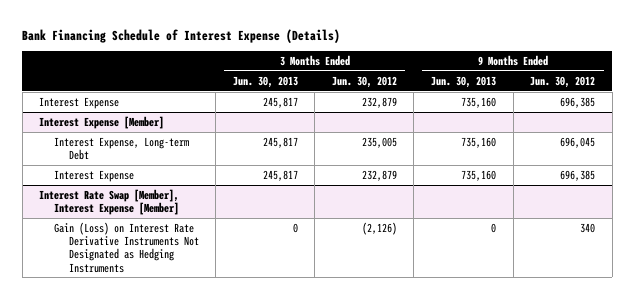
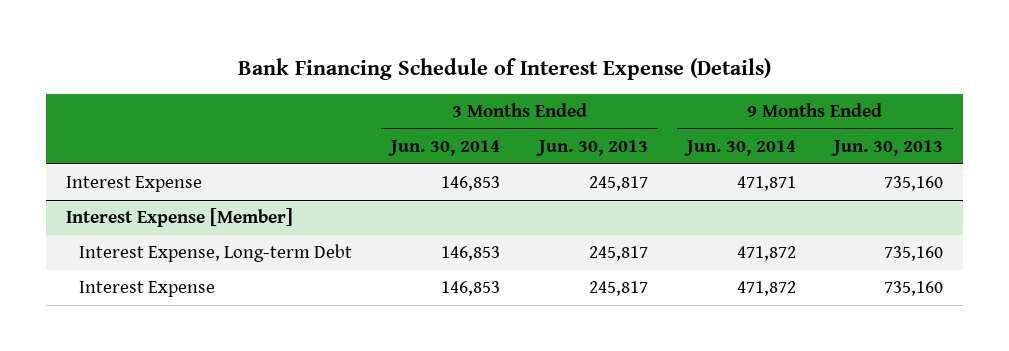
- | 3 Months Ended Jun. 30, 2013 | 3 Months Ended Jun. 30, 2012 | 9 Months Ended Jun. 30, 2013 | 9 Months Ended Jun. 30, 2012
+ | 3 Months Ended Jun. 30, 2014 | 3 Months Ended Jun. 30, 2013 | 9 Months Ended Jun. 30, 2014 | 9 Months Ended Jun. 30, 2013
- Interest Rate Swap [Member], Interest Expense [Member]
- Gain (Loss) on Interest Rate Derivative Instruments Not Designated as Hedging Instruments | 0 | (2,126) | 0 | 340

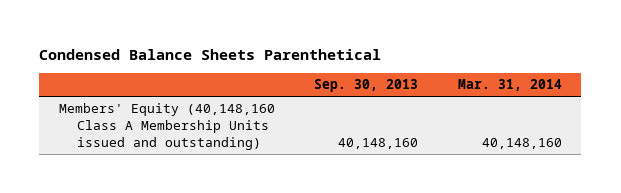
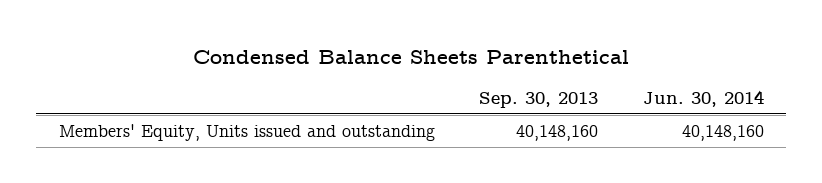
- | Sep. 30, 2013 | Mar. 31, 2014
+ | Sep. 30, 2013 | Jun. 30, 2014
- Members' Equity (40,148,160 Class A Membership Units issued and outstanding) | 40,148,160 | 40,148,160
+ Members' Equity, Units issued and outstanding | 40,148,160 | 40,148,160

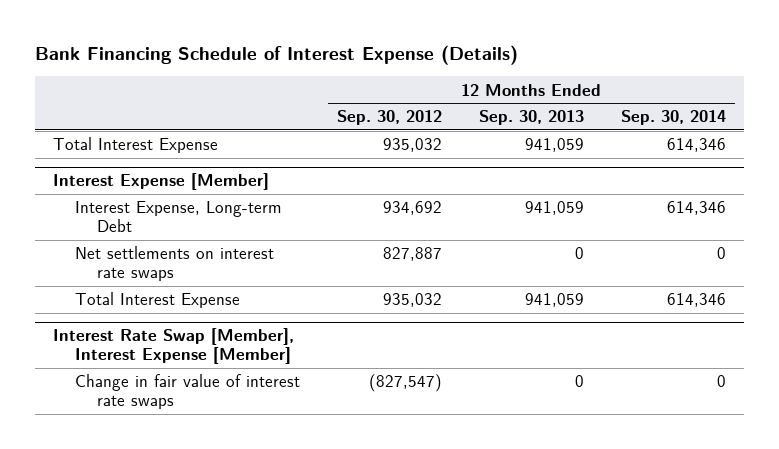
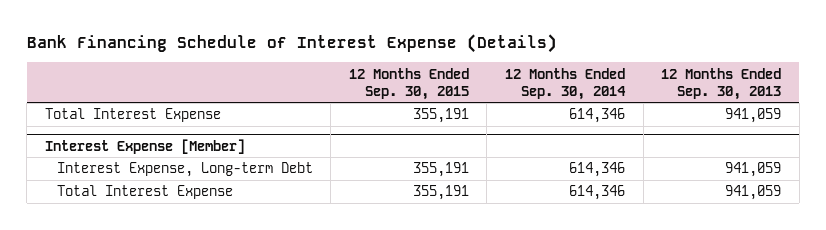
- | 12 Months Ended Sep. 30, 2012 | 12 Months Ended Sep. 30, 2013 | 12 Months Ended Sep. 30, 2014
+ | 12 Months Ended Sep. 30, 2015 | 12 Months Ended Sep. 30, 2014 | 12 Months Ended Sep. 30, 2013
@ Interest Expense [Member]
- Net settlements on interest rate swaps | 827,887 | 0 | 0
- Interest Rate Swap [Member], Interest Expense [Member]
- Change in fair value of interest rate swaps | (827,547) | 0 | 0

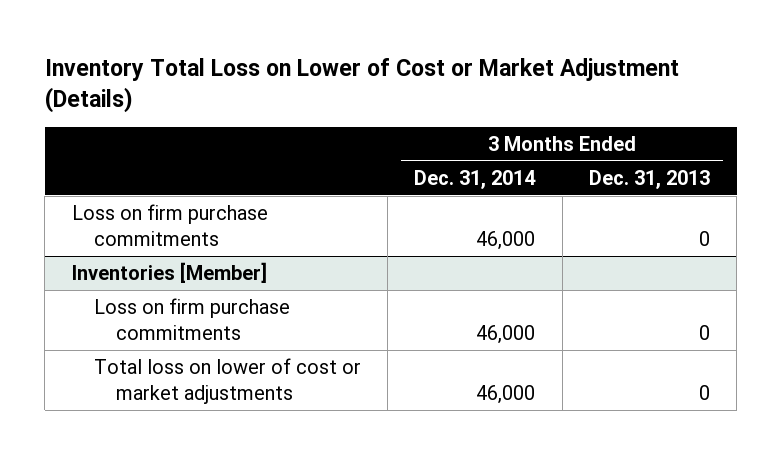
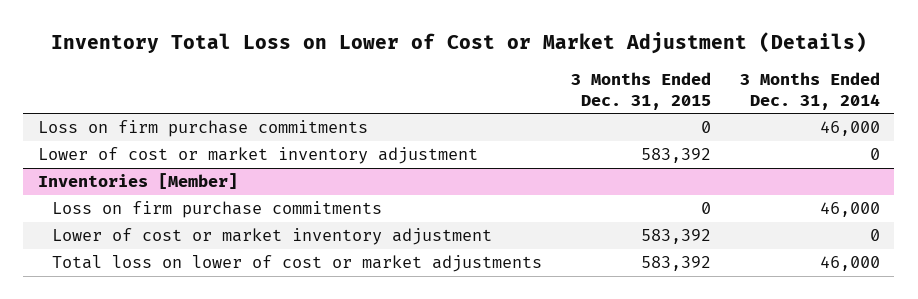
- | 3 Months Ended Dec. 31, 2014 | 3 Months Ended Dec. 31, 2013
+ | 3 Months Ended Dec. 31, 2015 | 3 Months Ended Dec. 31, 2014
+ Lower of cost or market inventory adjustment | 583,392 | 0
@ Inventories [Member]
+ Lower of cost or market inventory adjustment | 583,392 | 0

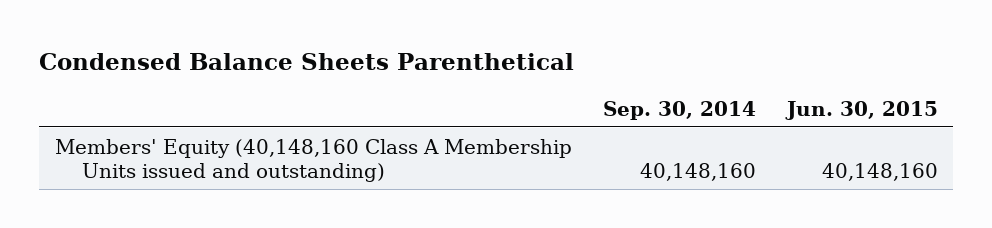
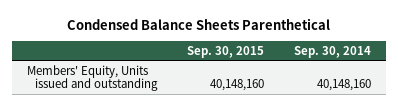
- | Sep. 30, 2014 | Jun. 30, 2015
+ | Sep. 30, 2015 | Sep. 30, 2014
- Members' Equity (40,148,160 Class A Membership Units issued and outstanding) | 40,148,160 | 40,148,160
+ Members' Equity, Units issued and outstanding | 40,148,160 | 40,148,160

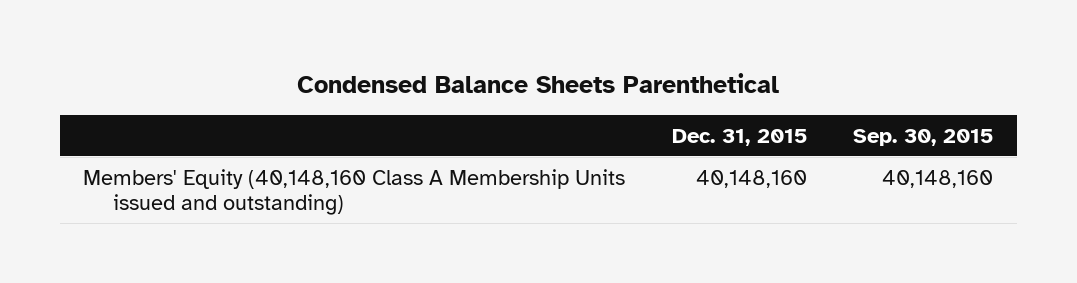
- | Sep. 30, 2015 | Sep. 30, 2014
+ | Dec. 31, 2015 | Sep. 30, 2015
- Members' Equity, Units issued and outstanding | 40,148,160 | 40,148,160
+ Members' Equity (40,148,160 Class A Membership Units issued and outstanding) | 40,148,160 | 40,148,160

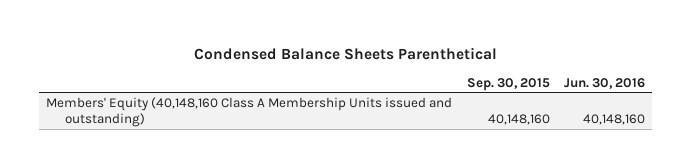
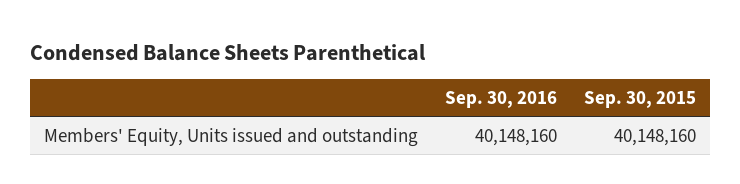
- | Sep. 30, 2015 | Jun. 30, 2016
+ | Sep. 30, 2016 | Sep. 30, 2015
- Members' Equity (40,148,160 Class A Membership Units issued and outstanding) | 40,148,160 | 40,148,160
+ Members' Equity, Units issued and outstanding | 40,148,160 | 40,148,160

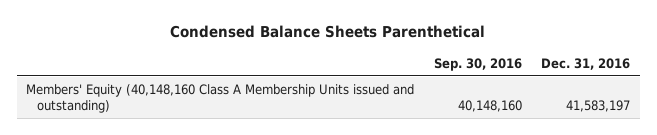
- | Sep. 30, 2016 | Sep. 30, 2015
+ | Sep. 30, 2016 | Dec. 31, 2016
- Members' Equity, Units issued and outstanding | 40,148,160 | 40,148,160
+ Members' Equity (40,148,160 Class A Membership Units issued and outstanding) | 40,148,160 | 41,583,197

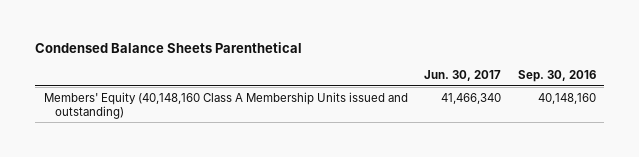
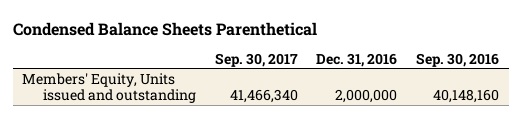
- | Jun. 30, 2017 | Sep. 30, 2016
+ | Sep. 30, 2017 | Dec. 31, 2016 | Sep. 30, 2016
- Members' Equity (40,148,160 Class A Membership Units issued and outstanding) | 41,466,340 | 40,148,160
+ Members' Equity, Units issued and outstanding | 41,466,340 | 2,000,000 | 40,148,160

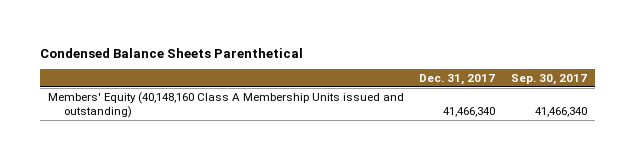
- | Sep. 30, 2017 | Dec. 31, 2016 | Sep. 30, 2016
+ | Dec. 31, 2017 | Sep. 30, 2017
- Members' Equity, Units issued and outstanding | 41,466,340 | 2,000,000 | 40,148,160
+ Members' Equity (40,148,160 Class A Membership Units issued and outstanding) | 41,466,340 | 41,466,340

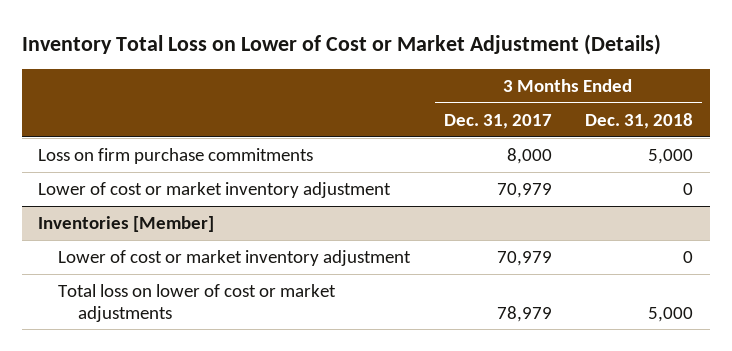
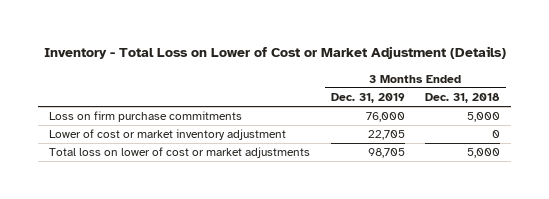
- Inventory Total Loss on Lower of Cost or Market Adjustment (Details)
+ Inventory - Total Loss on Lower of Cost or Market Adjustment (Details)
- | 3 Months Ended Dec. 31, 2017 | 3 Months Ended Dec. 31, 2018
+ | 3 Months Ended Dec. 31, 2019 | 3 Months Ended Dec. 31, 2018
- Inventories [Member]
- Lower of cost or market inventory adjustment | 70,979 | 0

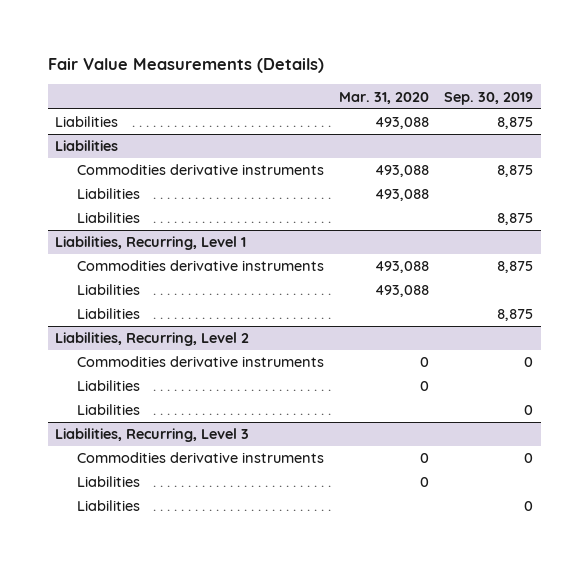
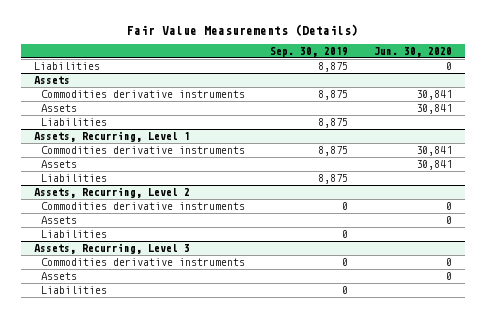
- | Mar. 31, 2020 | Sep. 30, 2019
+ | Sep. 30, 2019 | Jun. 30, 2020
- Liabilities
+ Assets
- Liabilities | 493,088 |
+ Assets | | 30,841
- Liabilities, Recurring, Level 1
+ Assets, Recurring, Level 1
- Liabilities | 493,088 |
+ Assets | | 30,841
- Liabilities, Recurring, Level 2
+ Assets, Recurring, Level 2
- Liabilities | 0 |
+ Assets | | 0
- Liabilities, Recurring, Level 3
+ Assets, Recurring, Level 3
- Liabilities | 0 |
+ Assets | | 0

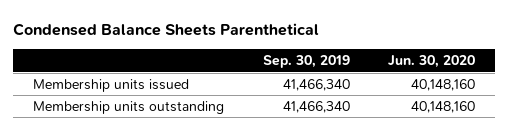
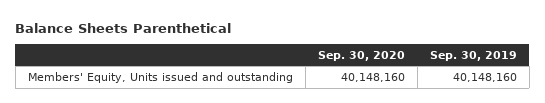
- Condensed Balance Sheets Parenthetical
+ Balance Sheets Parenthetical
- | Sep. 30, 2019 | Jun. 30, 2020
+ | Sep. 30, 2020 | Sep. 30, 2019
- Membership units issued | 41,466,340 | 40,148,160
- Membership units outstanding | 41,466,340 | 40,148,160
+ Members' Equity, Units issued and outstanding | 40,148,160 | 40,148,160

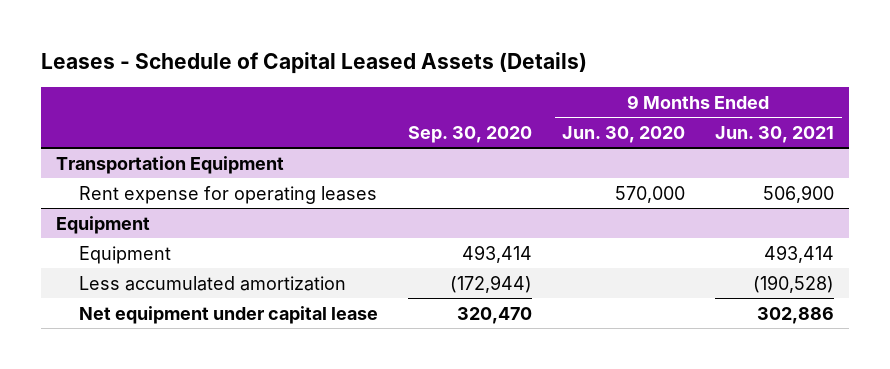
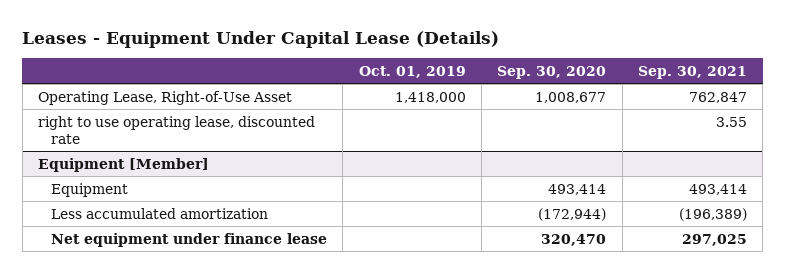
- Leases - Schedule of Capital Leased Assets (Details)
+ Leases - Equipment Under Capital Lease (Details)
- | Sep. 30, 2020 | 9 Months Ended Jun. 30, 2020 | 9 Months Ended Jun. 30, 2021
+ | Oct. 01, 2019 | Sep. 30, 2020 | Sep. 30, 2021
- Transportation Equipment
- Rent expense for operating leases | | 570,000 | 506,900
- Equipment
+ Operating Lease, Right-of-Use Asset | 1,418,000 | 1,008,677 | 762,847
+ right to use operating lease, discounted rate | | | 3.55
+ Equipment [Member]
- Net equipment under capital lease | 320,470 | | 302,886
+ Net equipment under finance lease | | 320,470 | 297,025

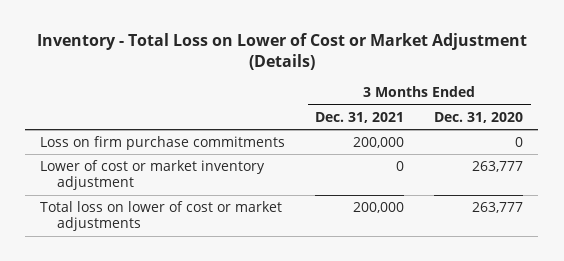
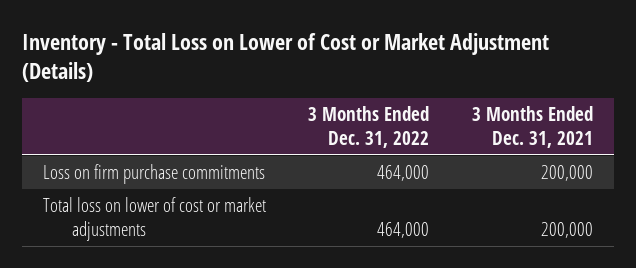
- | 3 Months Ended Dec. 31, 2021 | 3 Months Ended Dec. 31, 2020
+ | 3 Months Ended Dec. 31, 2022 | 3 Months Ended Dec. 31, 2021
- Lower of cost or market inventory adjustment | 0 | 263,777

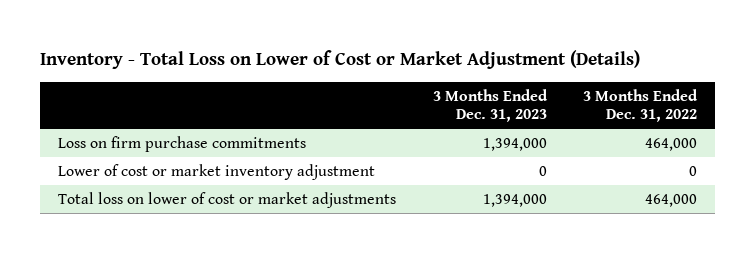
- | 3 Months Ended Dec. 31, 2022 | 3 Months Ended Dec. 31, 2021
+ | 3 Months Ended Dec. 31, 2023 | 3 Months Ended Dec. 31, 2022
+ Lower of cost or market inventory adjustment | 0 | 0

